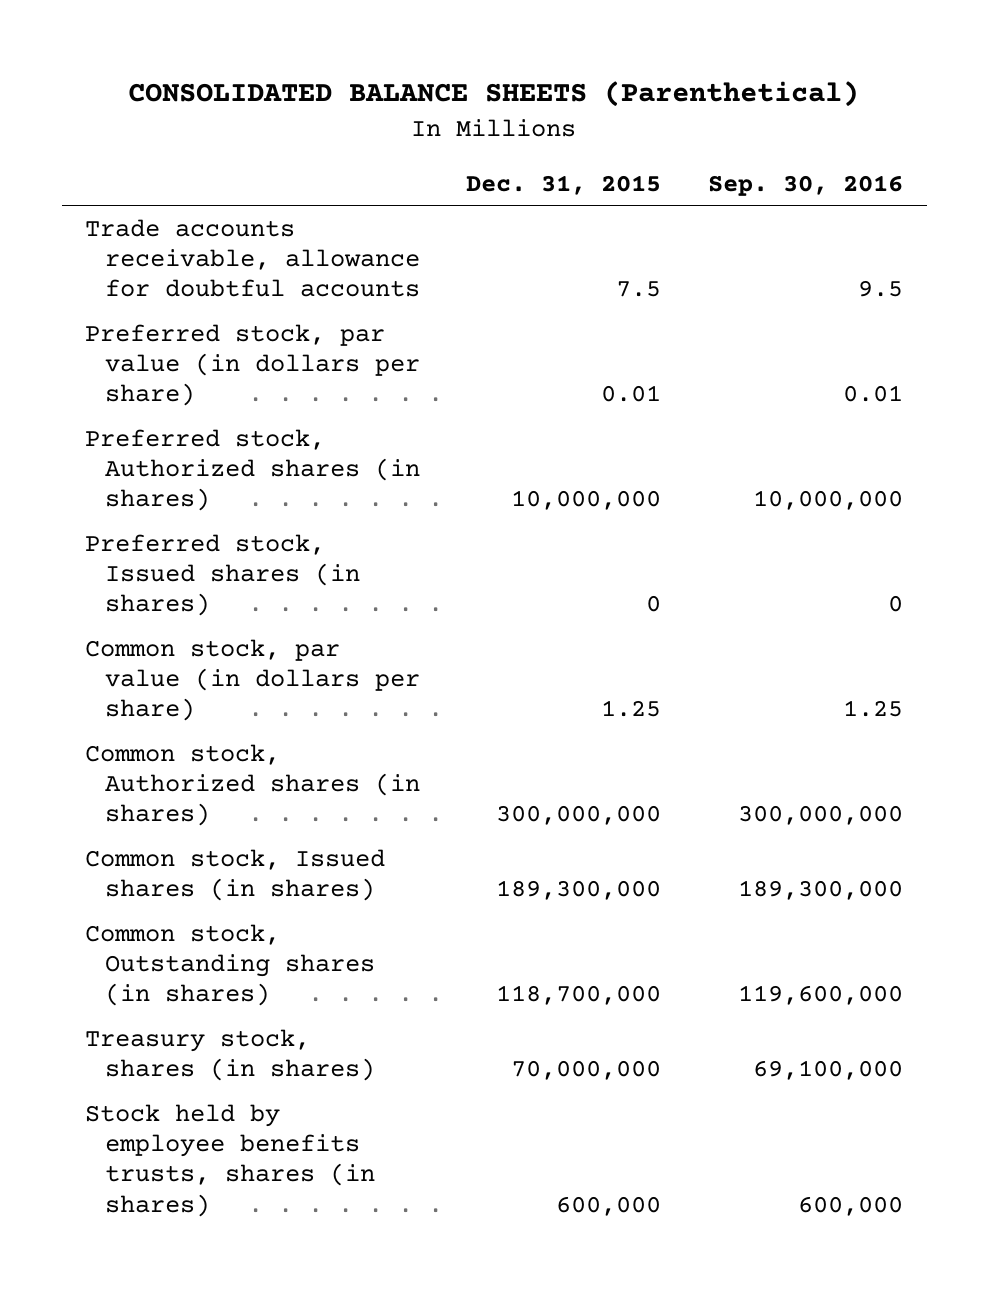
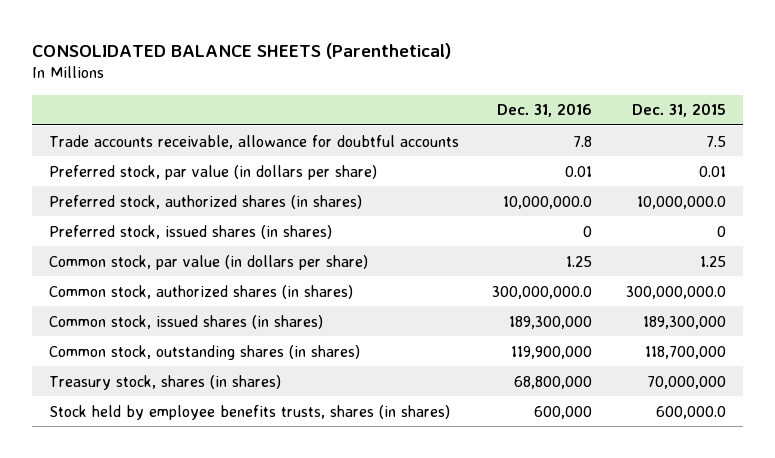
- | Dec. 31, 2015 | Sep. 30, 2016
+ | Dec. 31, 2016 | Dec. 31, 2015
- Preferred stock, Authorized shares (in shares) | 10,000,000 | 10,000,000
- Preferred stock, Issued shares (in shares) | 0 | 0
+ Preferred stock, authorized shares (in shares) | 10,000,000.0 | 10,000,000.0
+ Preferred stock, issued shares (in shares) | 0 | 0
- Common stock, Authorized shares (in shares) | 300,000,000 | 300,000,000
- Common stock, Issued shares (in shares) | 189,300,000 | 189,300,000
- Common stock, Outstanding shares (in shares) | 118,700,000 | 119,600,000
+ Common stock, authorized shares (in shares) | 300,000,000.0 | 300,000,000.0
+ Common stock, issued shares (in shares) | 189,300,000 | 189,300,000
+ Common stock, outstanding shares (in shares) | 119,900,000 | 118,700,000
- Stock held by employee benefits trusts, shares (in shares) | 600,000 | 600,000
+ Stock held by employee benefits trusts, shares (in shares) | 600,000 | 600,000.0

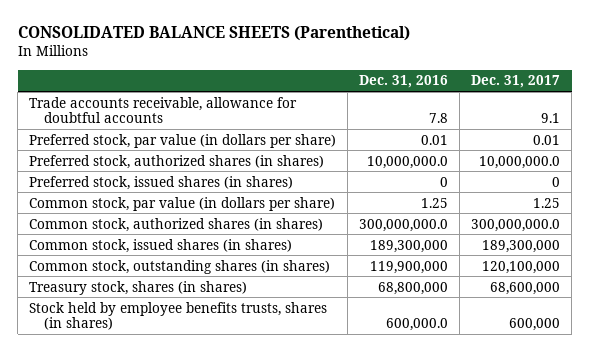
- | Dec. 31, 2016 | Dec. 31, 2015
+ | Dec. 31, 2016 | Dec. 31, 2017
- Stock held by employee benefits trusts, shares (in shares) | 600,000 | 600,000.0
+ Stock held by employee benefits trusts, shares (in shares) | 600,000.0 | 600,000

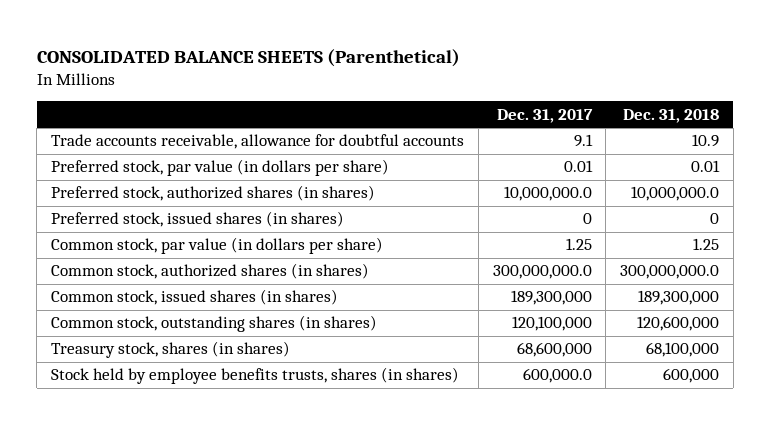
- | Dec. 31, 2016 | Dec. 31, 2017
+ | Dec. 31, 2017 | Dec. 31, 2018
- Stock held by employee benefits trusts, shares (in shares) | 600,000.0 | 600,000
+ Stock held by employee benefits trusts, shares (in shares) | 600,000.0 | 600,000

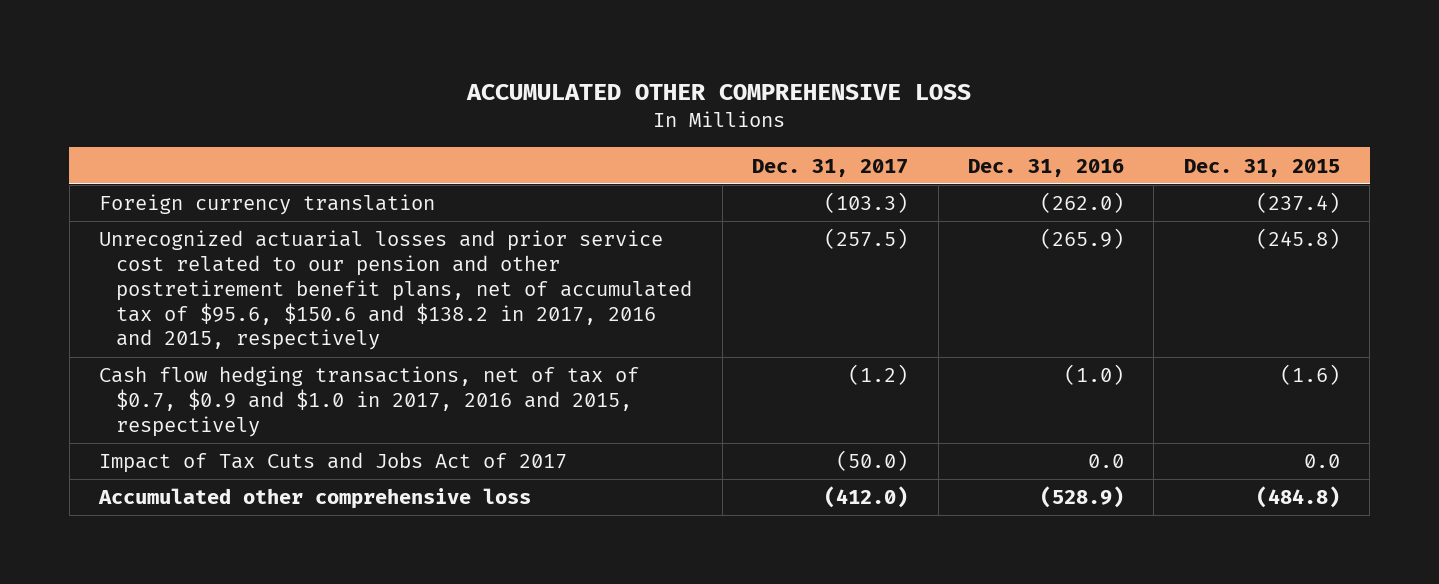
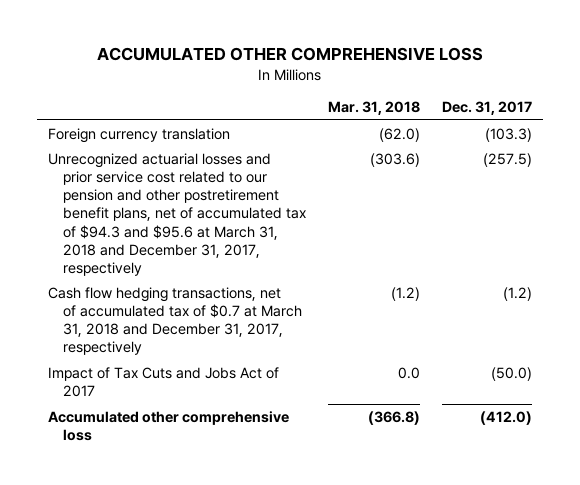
- | Dec. 31, 2017 | Dec. 31, 2016 | Dec. 31, 2015
+ | Mar. 31, 2018 | Dec. 31, 2017
- Unrecognized actuarial losses and prior service cost related to our pension and other postretirement benefit plans, net of accumulated tax of $95.6, $150.6 and $138.2 in 2017, 2016 and 2015, respectively | (257.5) | (265.9) | (245.8)
- Cash flow hedging transactions, net of tax of $0.7, $0.9 and $1.0 in 2017, 2016 and 2015, respectively | (1.2) | (1.0) | (1.6)
+ Unrecognized actuarial losses and prior service cost related to our pension and other postretirement benefit plans, net of accumulated tax of $94.3 and $95.6 at March 31, 2018 and December 31, 2017, respectively | (303.6) | (257.5)
+ Cash flow hedging transactions, net of accumulated tax of $0.7 at March 31, 2018 and December 31, 2017, respectively | (1.2) | (1.2)

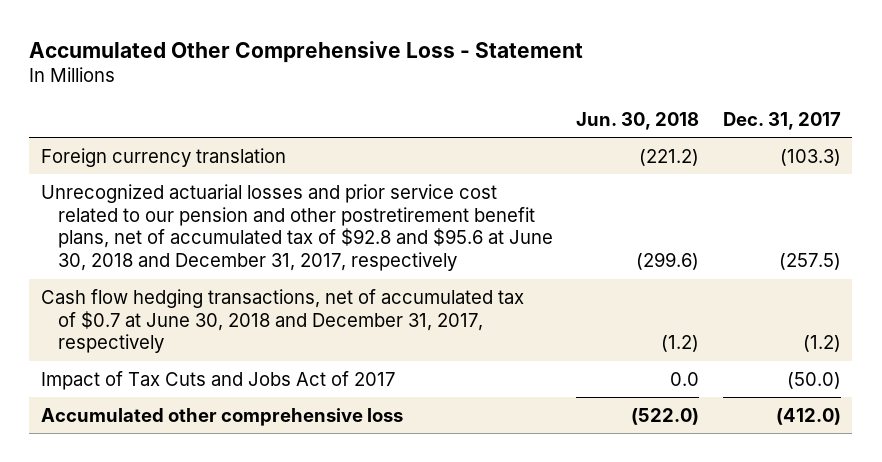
- ACCUMULATED OTHER COMPREHENSIVE LOSS
+ Accumulated Other Comprehensive Loss - Statement
- | Mar. 31, 2018 | Dec. 31, 2017
+ | Jun. 30, 2018 | Dec. 31, 2017
- Unrecognized actuarial losses and prior service cost related to our pension and other postretirement benefit plans, net of accumulated tax of $94.3 and $95.6 at March 31, 2018 and December 31, 2017, respectively | (303.6) | (257.5)
- Cash flow hedging transactions, net of accumulated tax of $0.7 at March 31, 2018 and December 31, 2017, respectively | (1.2) | (1.2)
+ Unrecognized actuarial losses and prior service cost related to our pension and other postretirement benefit plans, net of accumulated tax of $92.8 and $95.6 at June 30, 2018 and December 31, 2017, respectively | (299.6) | (257.5)
+ Cash flow hedging transactions, net of accumulated tax of $0.7 at June 30, 2018 and December 31, 2017, respectively | (1.2) | (1.2)

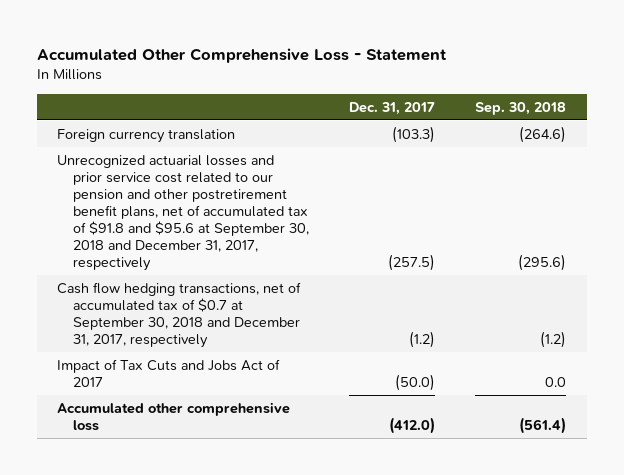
- | Jun. 30, 2018 | Dec. 31, 2017
+ | Dec. 31, 2017 | Sep. 30, 2018
- Unrecognized actuarial losses and prior service cost related to our pension and other postretirement benefit plans, net of accumulated tax of $92.8 and $95.6 at June 30, 2018 and December 31, 2017, respectively | (299.6) | (257.5)
- Cash flow hedging transactions, net of accumulated tax of $0.7 at June 30, 2018 and December 31, 2017, respectively | (1.2) | (1.2)
+ Unrecognized actuarial losses and prior service cost related to our pension and other postretirement benefit plans, net of accumulated tax of $91.8 and $95.6 at September 30, 2018 and December 31, 2017, respectively | (257.5) | (295.6)
+ Cash flow hedging transactions, net of accumulated tax of $0.7 at September 30, 2018 and December 31, 2017, respectively | (1.2) | (1.2)

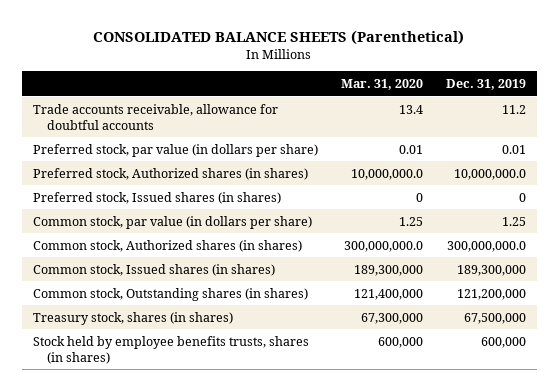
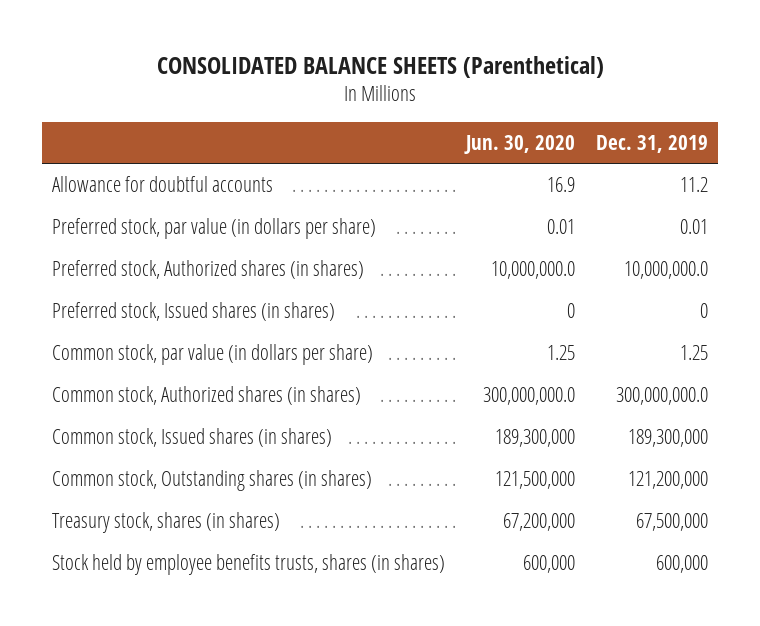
- | Mar. 31, 2020 | Dec. 31, 2019
+ | Jun. 30, 2020 | Dec. 31, 2019
- Trade accounts receivable, allowance for doubtful accounts | 13.4 | 11.2
+ Allowance for doubtful accounts | 16.9 | 11.2

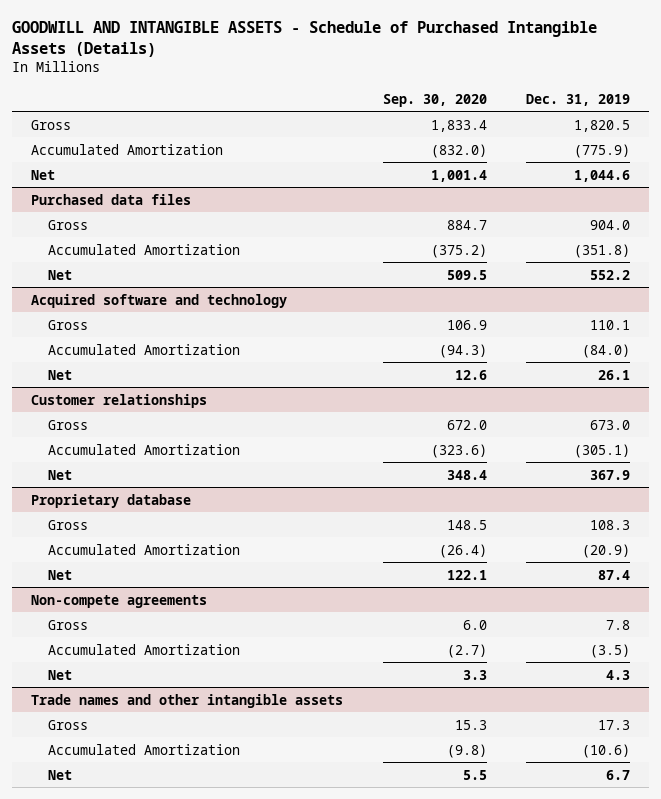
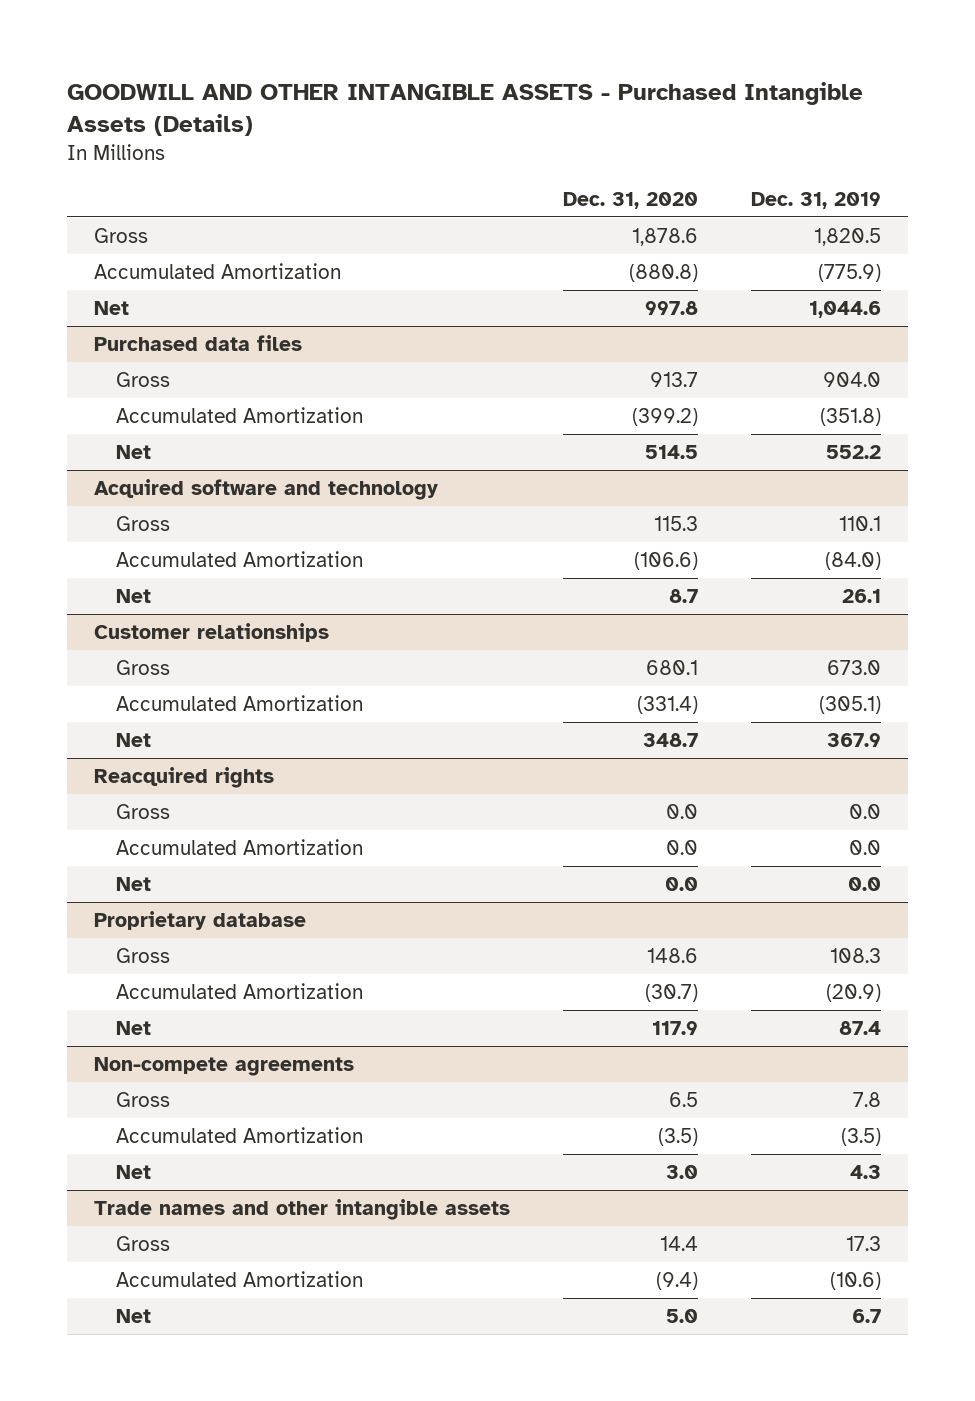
- GOODWILL AND INTANGIBLE ASSETS - Schedule of Purchased Intangible Assets (Details)
+ GOODWILL AND OTHER INTANGIBLE ASSETS - Purchased Intangible Assets (Details)
- | Sep. 30, 2020 | Dec. 31, 2019
+ | Dec. 31, 2020 | Dec. 31, 2019
+ Reacquired rights
+ Gross | 0.0 | 0.0
+ Accumulated Amortization | 0.0 | 0.0
+ Net | 0.0 | 0.0

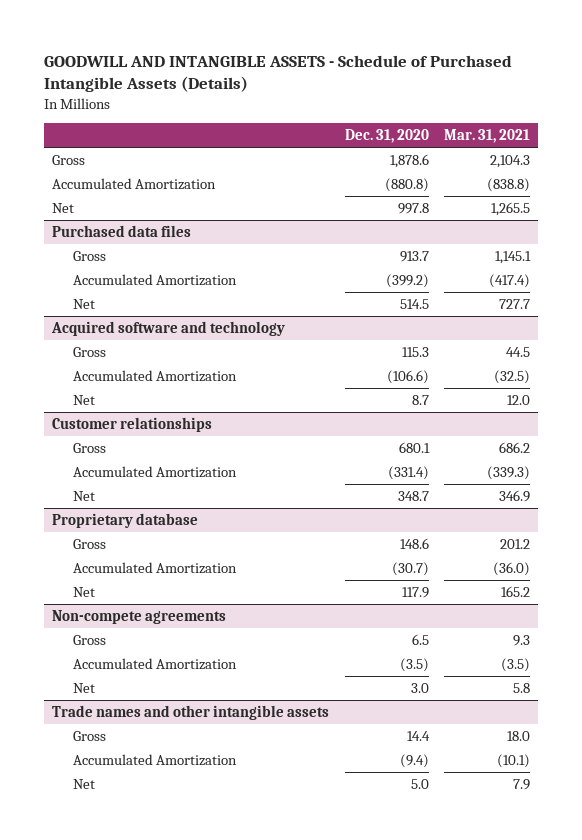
- GOODWILL AND OTHER INTANGIBLE ASSETS - Purchased Intangible Assets (Details)
+ GOODWILL AND INTANGIBLE ASSETS - Schedule of Purchased Intangible Assets (Details)
- | Dec. 31, 2020 | Dec. 31, 2019
+ | Dec. 31, 2020 | Mar. 31, 2021
- Reacquired rights
- Gross | 0.0 | 0.0
- Accumulated Amortization | 0.0 | 0.0
- Net | 0.0 | 0.0

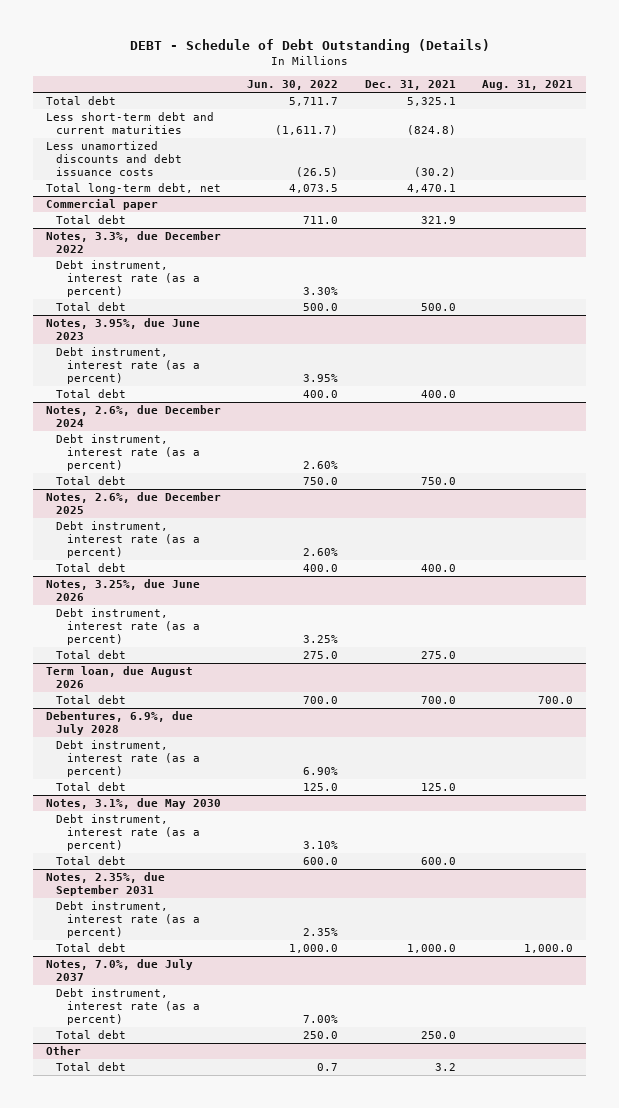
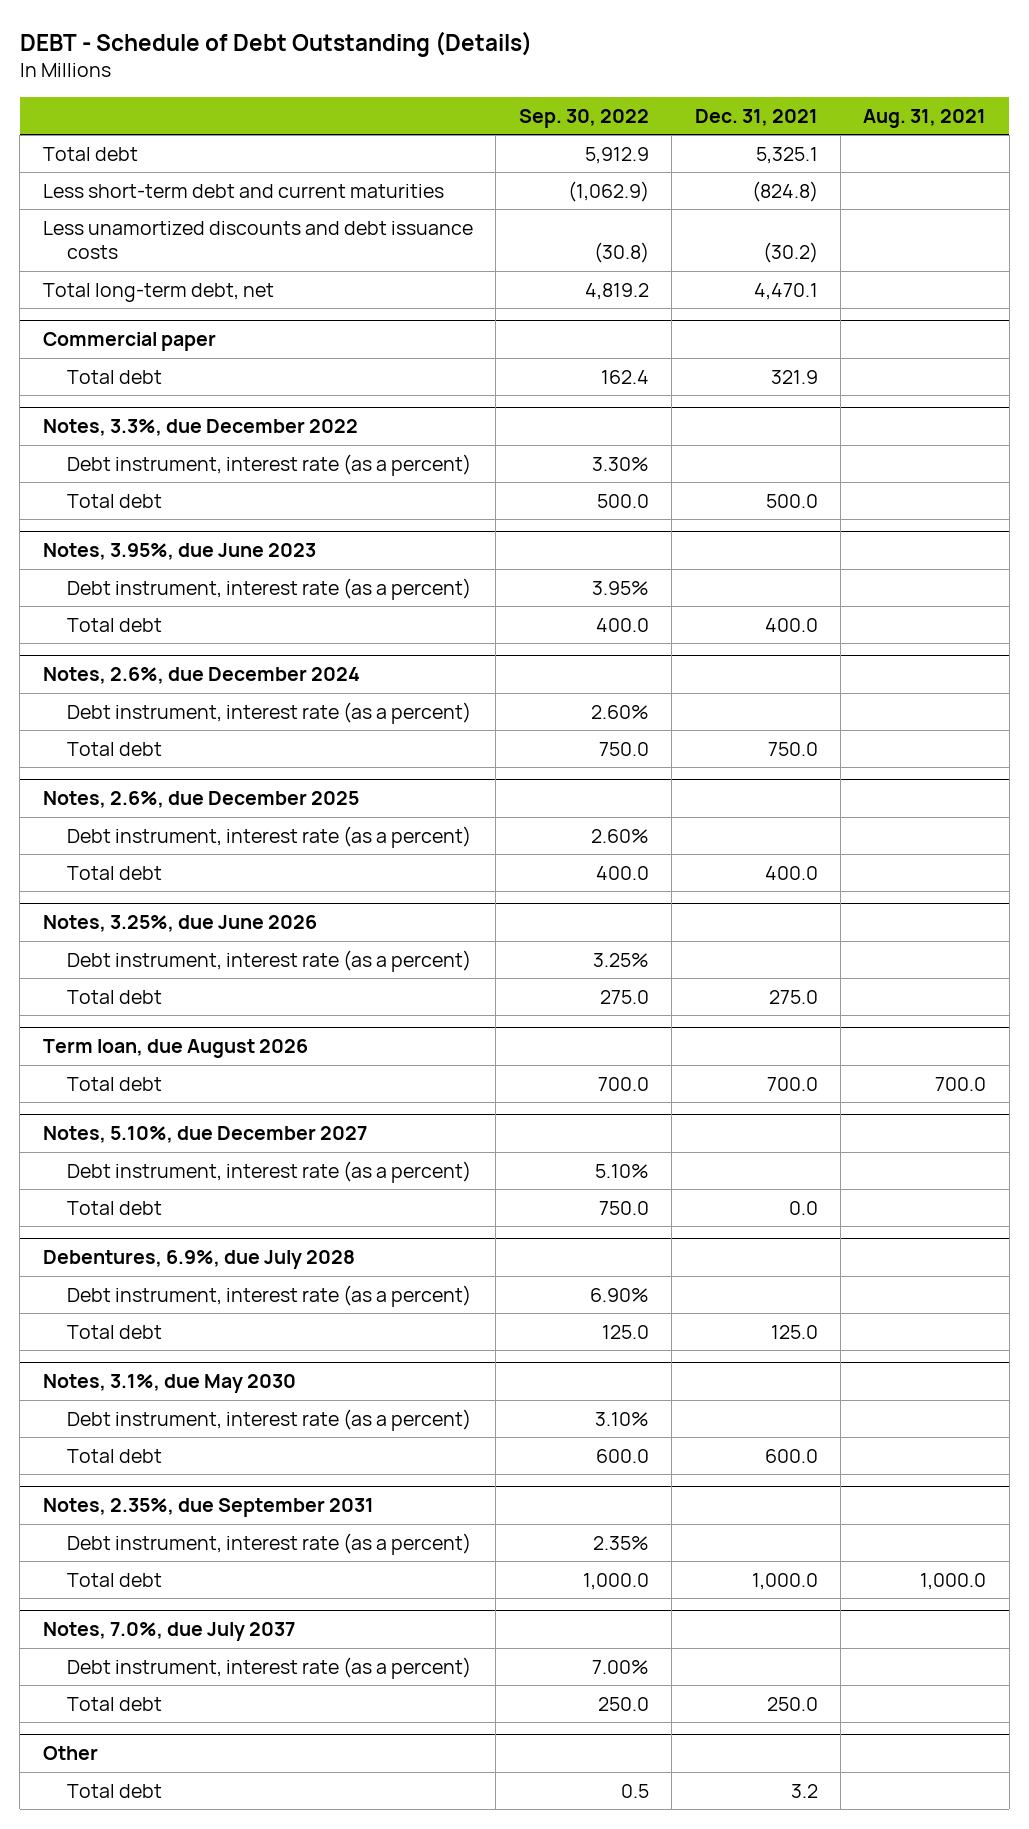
- | Jun. 30, 2022 | Dec. 31, 2021 | Aug. 31, 2021
+ | Sep. 30, 2022 | Dec. 31, 2021 | Aug. 31, 2021
+ Notes, 5.10%, due December 2027
+ Debt instrument, interest rate (as a percent) | 5.10% | |
+ Total debt | 750.0 | 0.0 |

